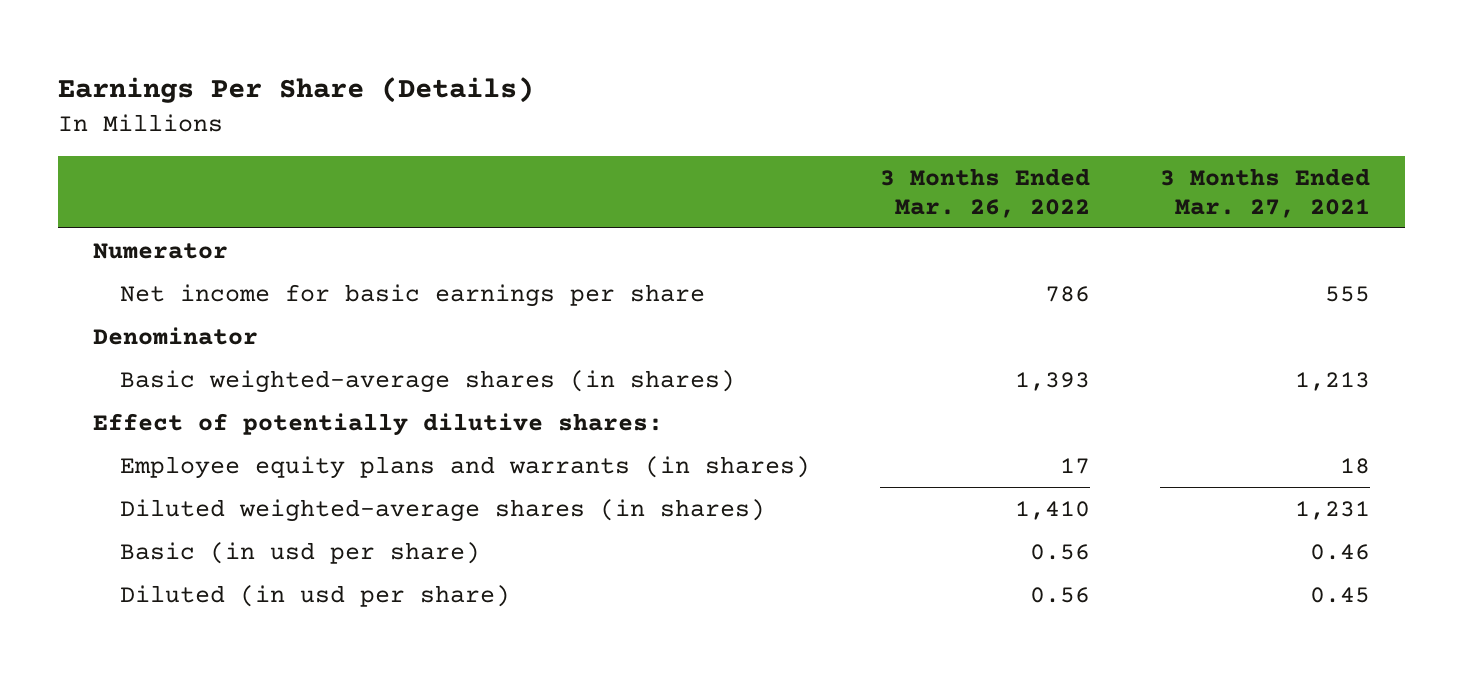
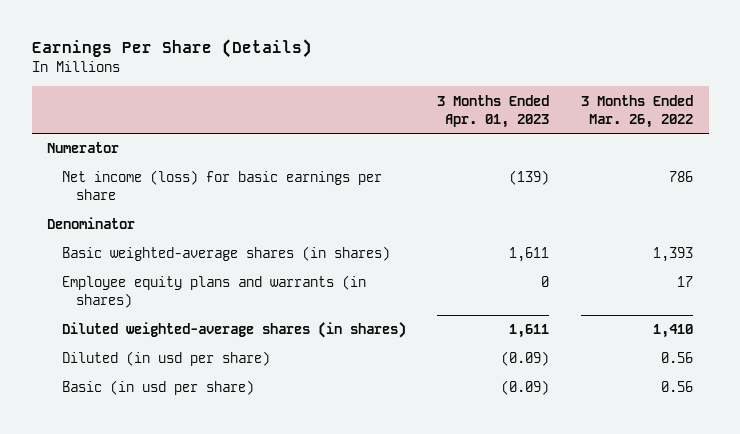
- | 3 Months Ended Mar. 26, 2022 | 3 Months Ended Mar. 27, 2021
+ | 3 Months Ended Apr. 01, 2023 | 3 Months Ended Mar. 26, 2022
- Net income for basic earnings per share | 786 | 555
+ Net income (loss) for basic earnings per share | (139) | 786
- Effect of potentially dilutive shares:
moved down: Basic (in usd per share) | (0.09) | 0.56

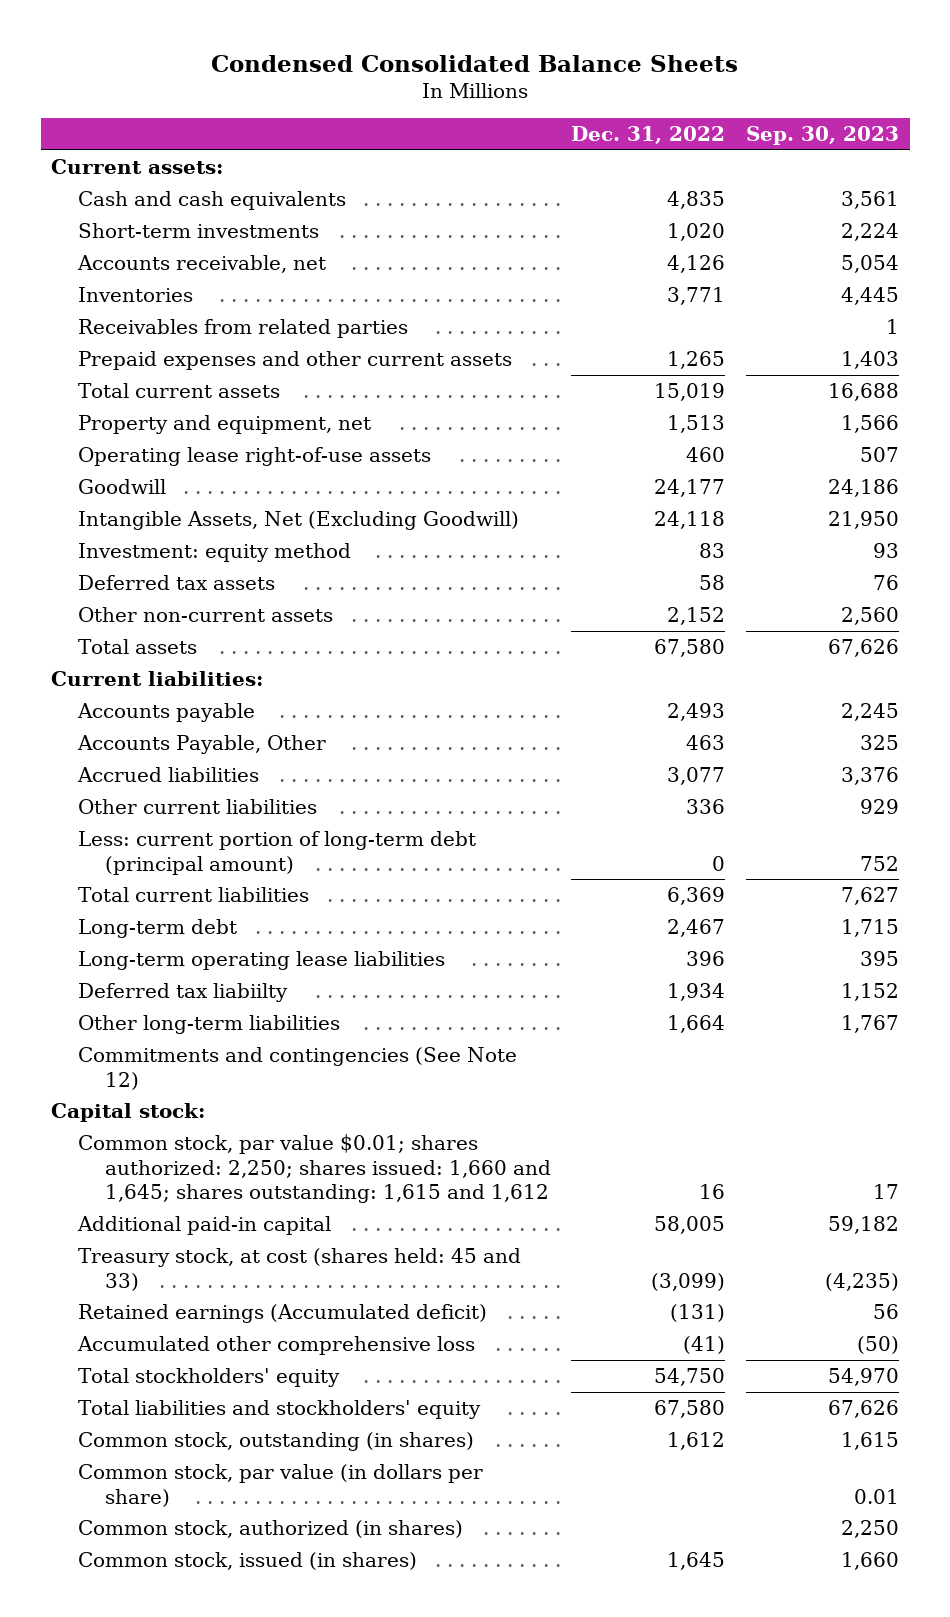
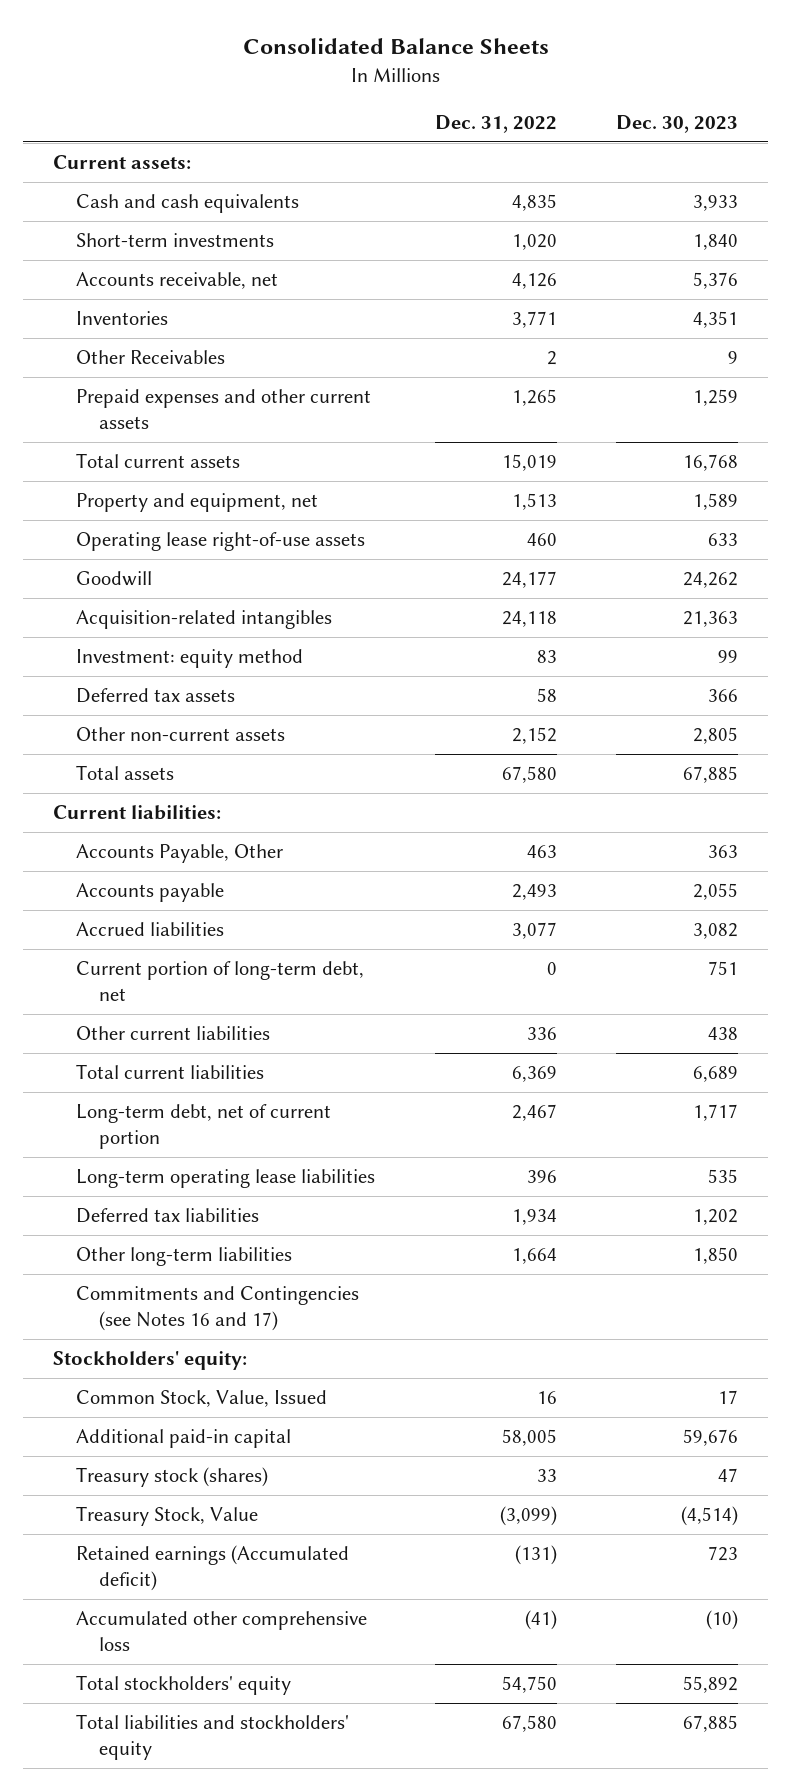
- Condensed Consolidated Balance Sheets
+ Consolidated Balance Sheets
- | Dec. 31, 2022 | Sep. 30, 2023
+ | Dec. 31, 2022 | Dec. 30, 2023
- Receivables from related parties | | 1
+ Other Receivables | 2 | 9
- Intangible Assets, Net (Excluding Goodwill) | 24,118 | 21,950
+ Acquisition-related intangibles | 24,118 | 21,363
moved down: Accounts payable | 2,493 | 2,055
+ Current portion of long-term debt, net | 0 | 751
- Less: current portion of long-term debt (principal amount) | 0 | 752
- Long-term debt | 2,467 | 1,715
+ Long-term debt, net of current portion | 2,467 | 1,717
- Deferred tax liabiilty | 1,934 | 1,152
+ Deferred tax liabilities | 1,934 | 1,202
- Commitments and contingencies (See Note 12)
- Capital stock:
- Common stock, par value $0.01; shares authorized: 2,250; shares issued: 1,660 and 1,645; shares outstanding: 1,615 and 1,612 | 16 | 17
+ Commitments and Contingencies (see Notes 16 and 17)
+ Stockholders' equity:
+ Common Stock, Value, Issued | 16 | 17
- Treasury stock, at cost (shares held: 45 and 33) | (3,099) | (4,235)
+ Treasury stock (shares) | 33 | 47
+ Treasury Stock, Value | (3,099) | (4,514)
- Common stock, outstanding (in shares) | 1,612 | 1,615
- Common stock, par value (in dollars per share) | | 0.01
- Common stock, authorized (in shares) | | 2,250
- Common stock, issued (in shares) | 1,645 | 1,660

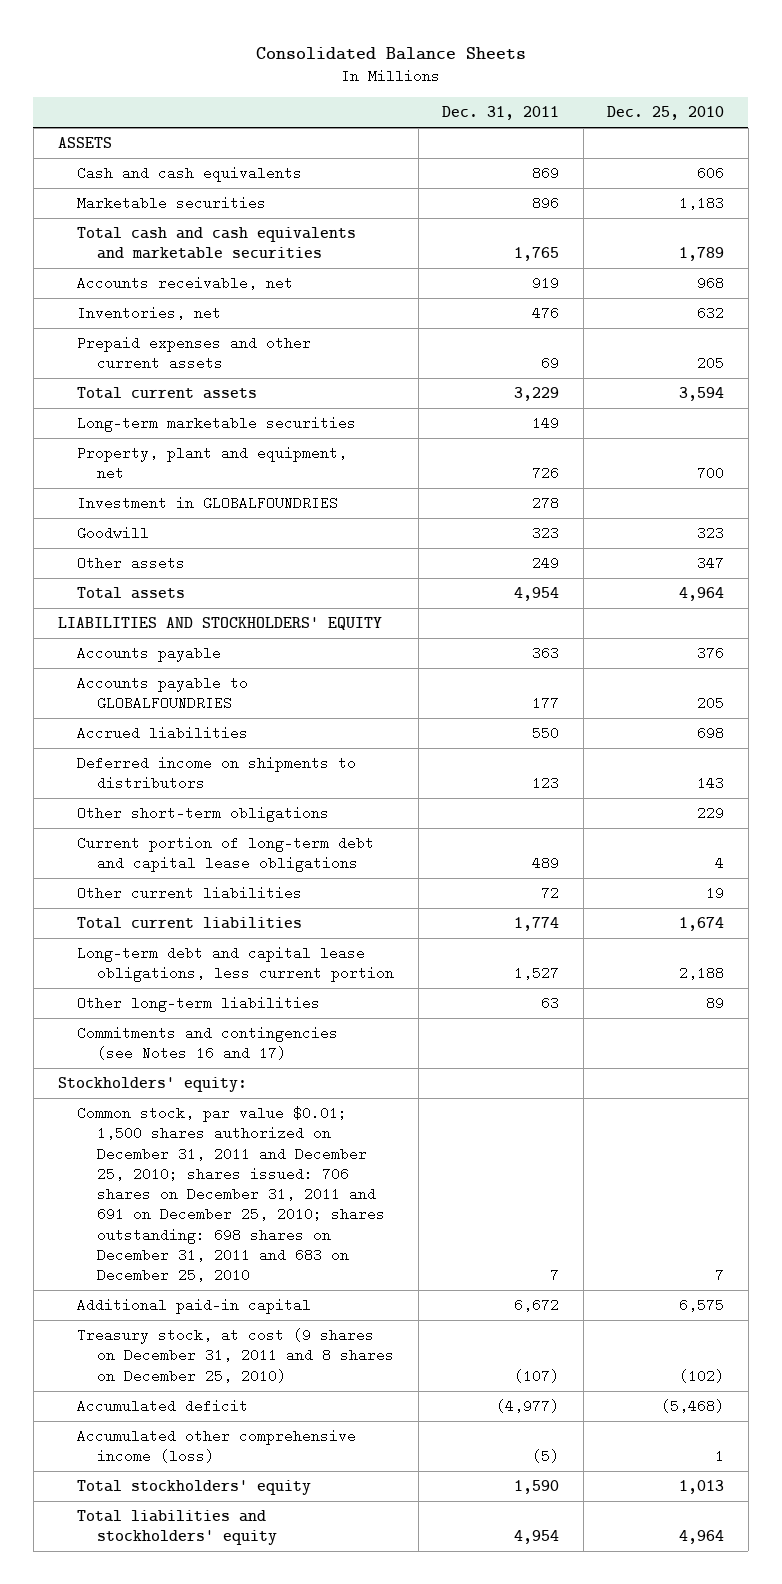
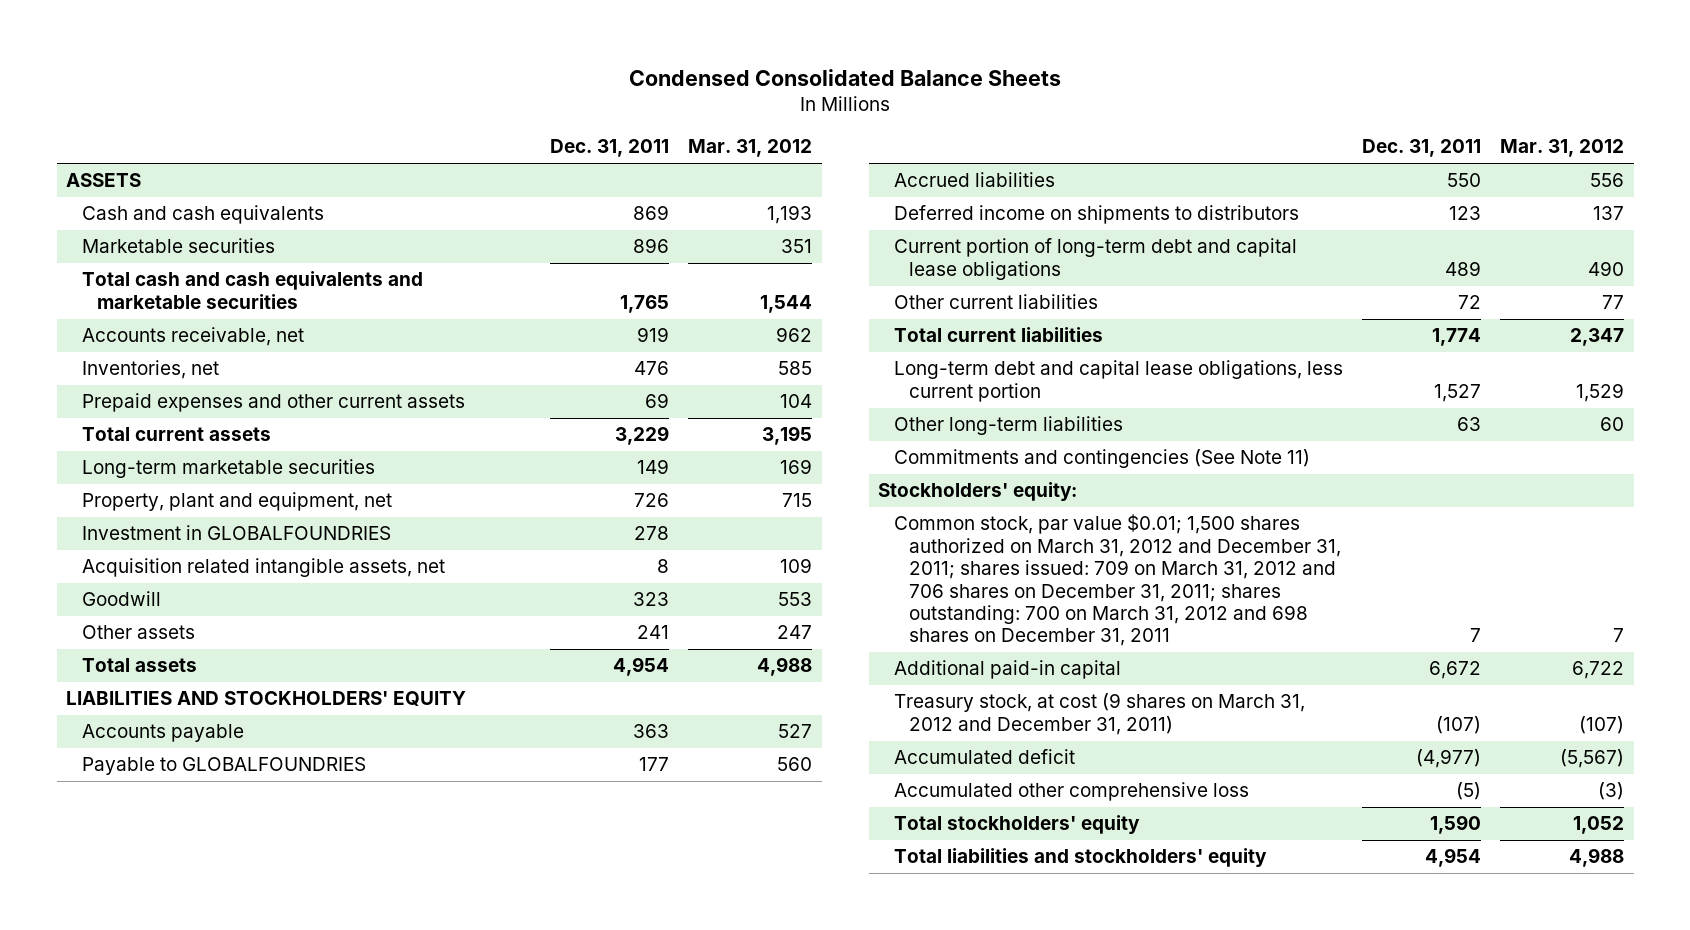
- Consolidated Balance Sheets
+ Condensed Consolidated Balance Sheets
- | Dec. 31, 2011 | Dec. 25, 2010
+ | Dec. 31, 2011 | Mar. 31, 2012
+ Acquisition related intangible assets, net | 8 | 109
- Other assets | 249 | 347
+ Other assets | 241 | 247
- Accounts payable to GLOBALFOUNDRIES | 177 | 205
+ Payable to GLOBALFOUNDRIES | 177 | 560
- Other short-term obligations | | 229
- Commitments and contingencies (see Notes 16 and 17)
+ Commitments and contingencies (See Note 11)
- Common stock, par value $0.01; 1,500 shares authorized on December 31, 2011 and December 25, 2010; shares issued: 706 shares on December 31, 2011 and 691 on December 25, 2010; shares outstanding: 698 shares on December 31, 2011 and 683 on December 25, 2010 | 7 | 7
+ Common stock, par value $0.01; 1,500 shares authorized on March 31, 2012 and December 31, 2011; shares issued: 709 on March 31, 2012 and 706 shares on December 31, 2011; shares outstanding: 700 on March 31, 2012 and 698 shares on December 31, 2011 | 7 | 7
- Treasury stock, at cost (9 shares on December 31, 2011 and 8 shares on December 25, 2010) | (107) | (102)
+ Treasury stock, at cost (9 shares on March 31, 2012 and December 31, 2011) | (107) | (107)
- Accumulated other comprehensive income (loss) | (5) | 1
+ Accumulated other comprehensive loss | (5) | (3)

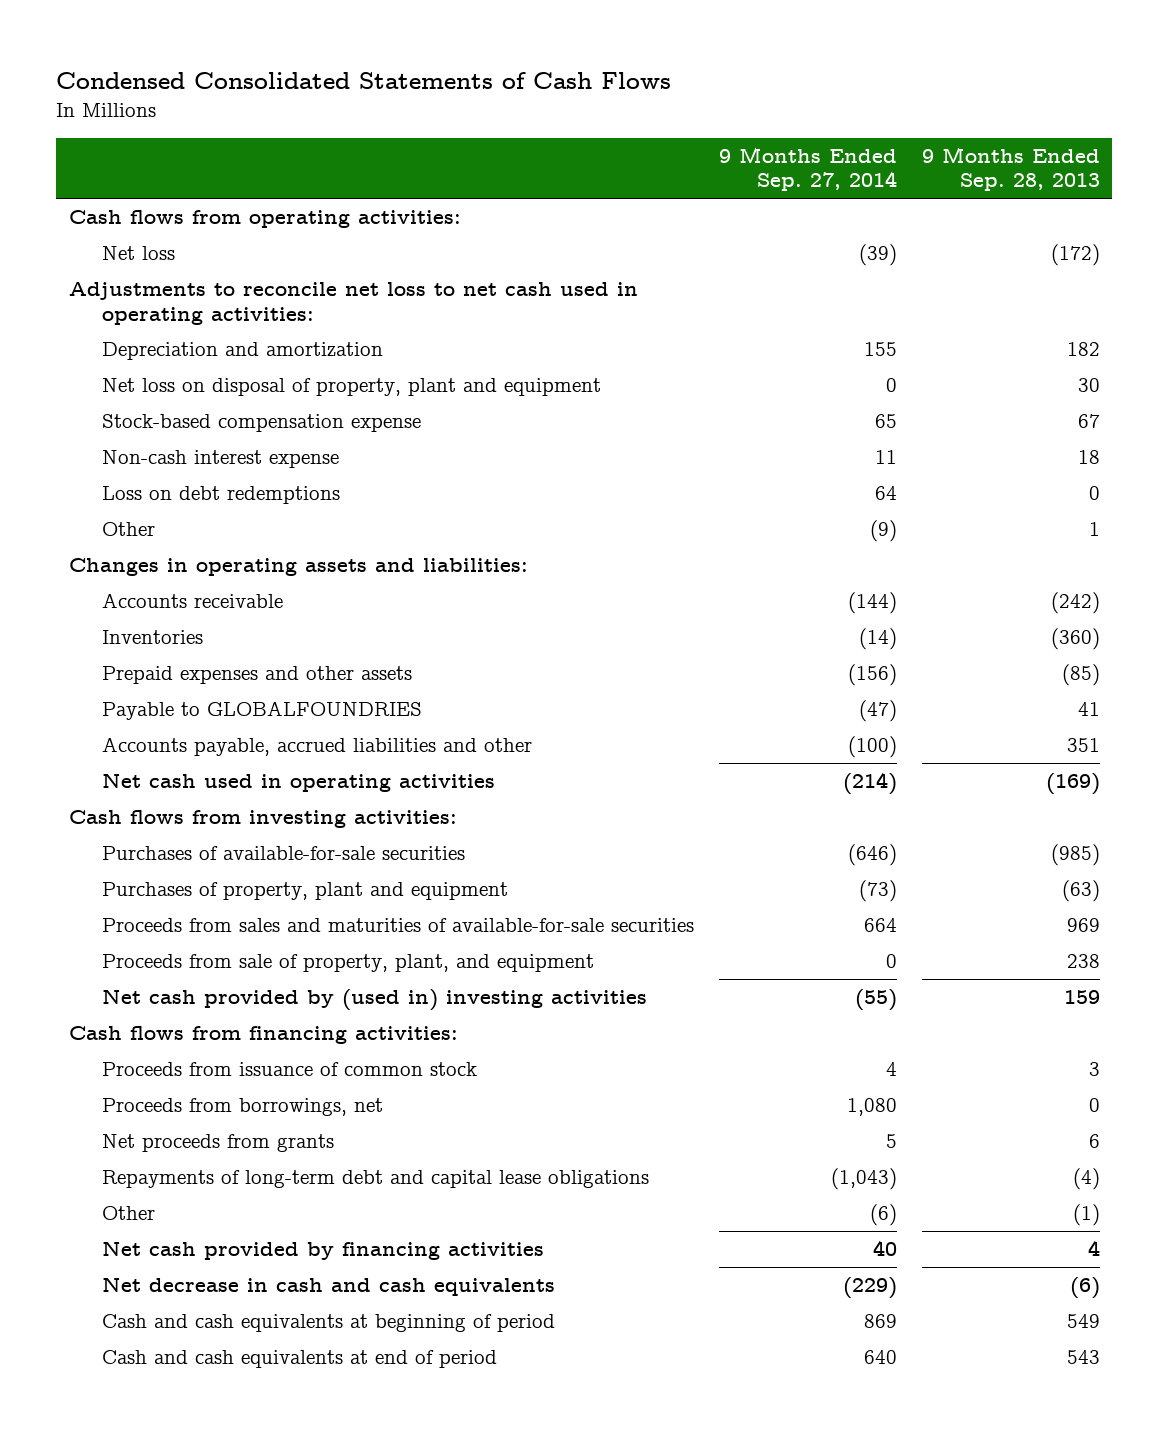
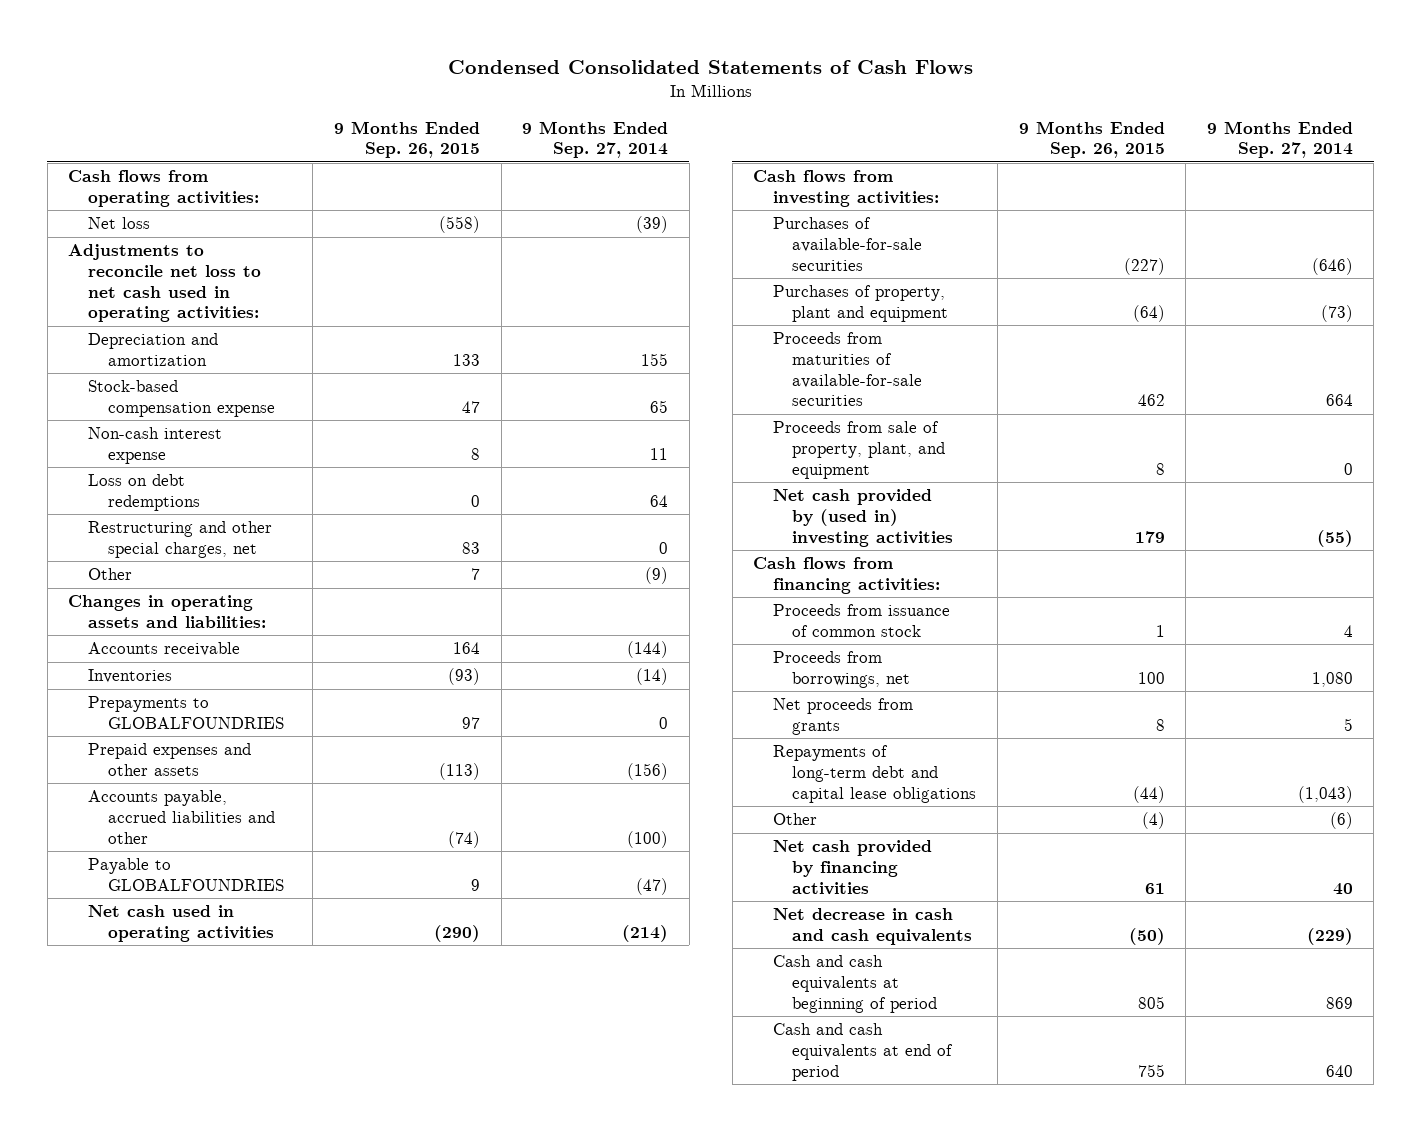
- | 9 Months Ended Sep. 27, 2014 | 9 Months Ended Sep. 28, 2013
+ | 9 Months Ended Sep. 26, 2015 | 9 Months Ended Sep. 27, 2014
- Net loss on disposal of property, plant and equipment | 0 | 30
+ Restructuring and other special charges, net | 83 | 0
+ Prepayments to GLOBALFOUNDRIES | 97 | 0
moved down: Payable to GLOBALFOUNDRIES | 9 | (47)
- Proceeds from sales and maturities of available-for-sale securities | 664 | 969
+ Proceeds from maturities of available-for-sale securities | 462 | 664

